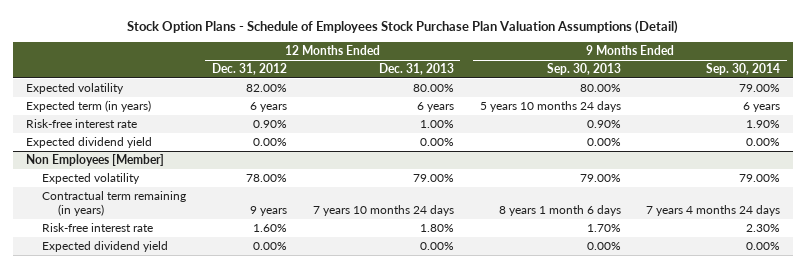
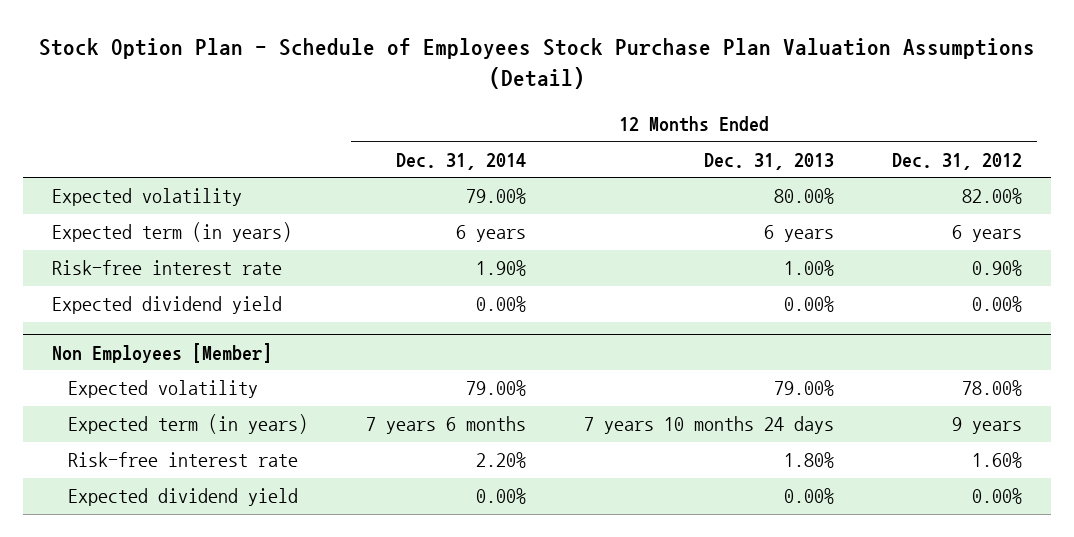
- Stock Option Plans - Schedule of Employees Stock Purchase Plan Valuation Assumptions (Detail)
+ Stock Option Plan - Schedule of Employees Stock Purchase Plan Valuation Assumptions (Detail)
- | 12 Months Ended Dec. 31, 2012 | 12 Months Ended Dec. 31, 2013 | 9 Months Ended Sep. 30, 2013 | 9 Months Ended Sep. 30, 2014
+ | 12 Months Ended Dec. 31, 2014 | 12 Months Ended Dec. 31, 2013 | 12 Months Ended Dec. 31, 2012
@ Non Employees [Member]
- Contractual term remaining (in years) | 9 years | 7 years 10 months 24 days | 8 years 1 month 6 days | 7 years 4 months 24 days
+ Expected term (in years) | 7 years 6 months | 7 years 10 months 24 days | 9 years

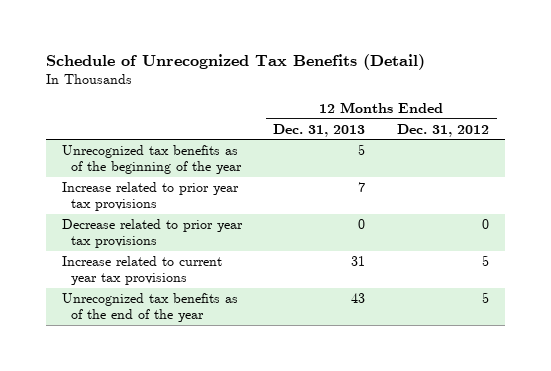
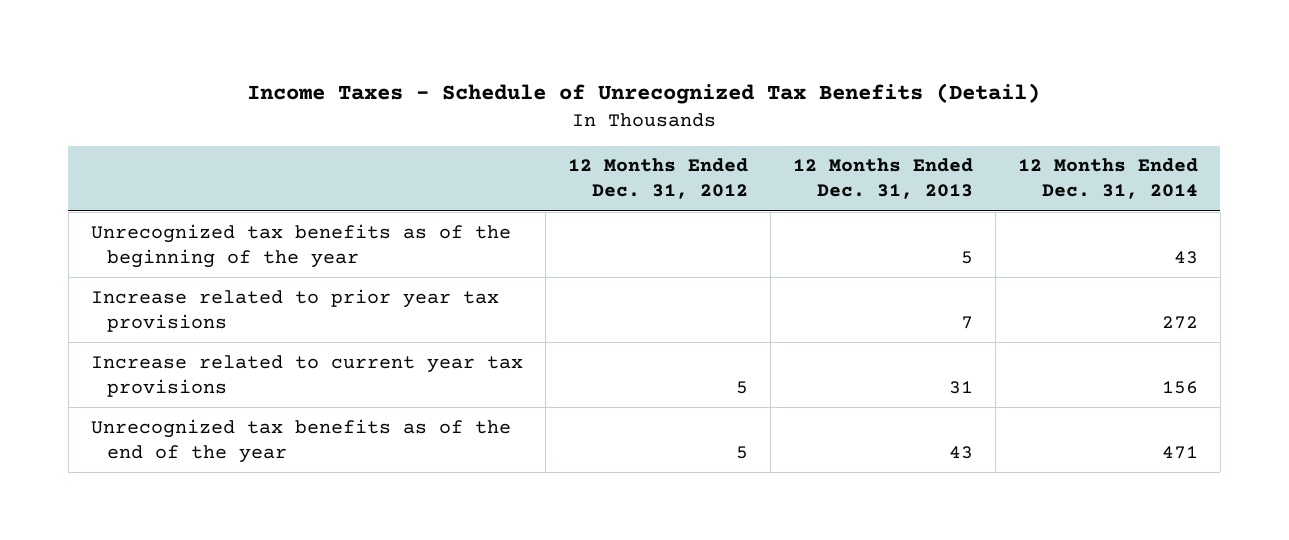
- Schedule of Unrecognized Tax Benefits (Detail)
+ Income Taxes - Schedule of Unrecognized Tax Benefits (Detail)
- | 12 Months Ended Dec. 31, 2013 | 12 Months Ended Dec. 31, 2012
+ | 12 Months Ended Dec. 31, 2012 | 12 Months Ended Dec. 31, 2013 | 12 Months Ended Dec. 31, 2014
- Decrease related to prior year tax provisions | 0 | 0

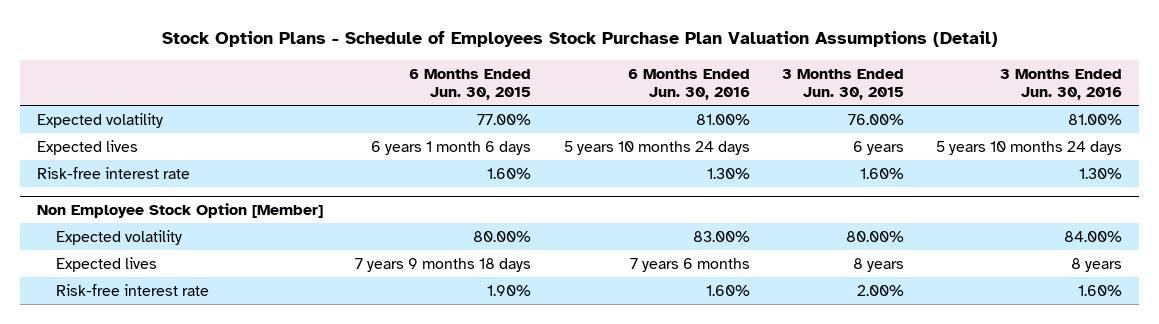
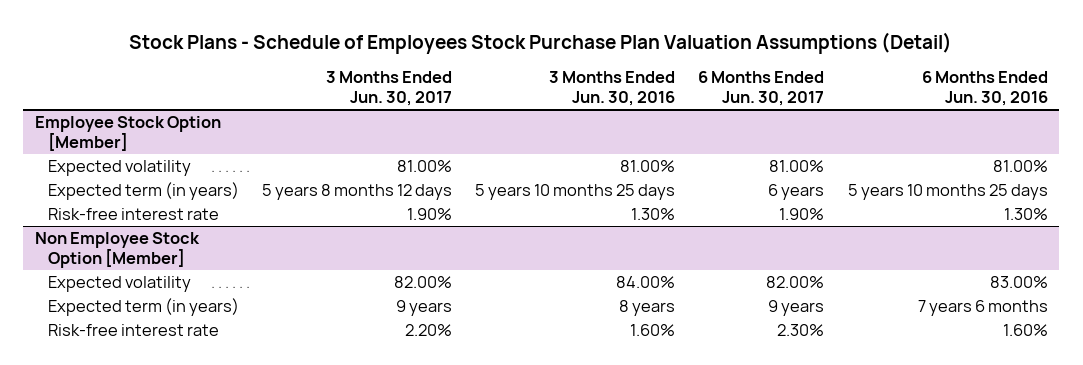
- Stock Option Plans - Schedule of Employees Stock Purchase Plan Valuation Assumptions (Detail)
+ Stock Plans - Schedule of Employees Stock Purchase Plan Valuation Assumptions (Detail)
- | 6 Months Ended Jun. 30, 2015 | 6 Months Ended Jun. 30, 2016 | 3 Months Ended Jun. 30, 2015 | 3 Months Ended Jun. 30, 2016
+ | 3 Months Ended Jun. 30, 2017 | 3 Months Ended Jun. 30, 2016 | 6 Months Ended Jun. 30, 2017 | 6 Months Ended Jun. 30, 2016
+ Employee Stock Option [Member]
- Expected lives | 6 years 1 month 6 days | 5 years 10 months 24 days | 6 years | 5 years 10 months 24 days
+ Expected term (in years) | 5 years 8 months 12 days | 5 years 10 months 25 days | 6 years | 5 years 10 months 25 days
@ Non Employee Stock Option [Member]
- Expected lives | 7 years 9 months 18 days | 7 years 6 months | 8 years | 8 years
+ Expected term (in years) | 9 years | 8 years | 9 years | 7 years 6 months

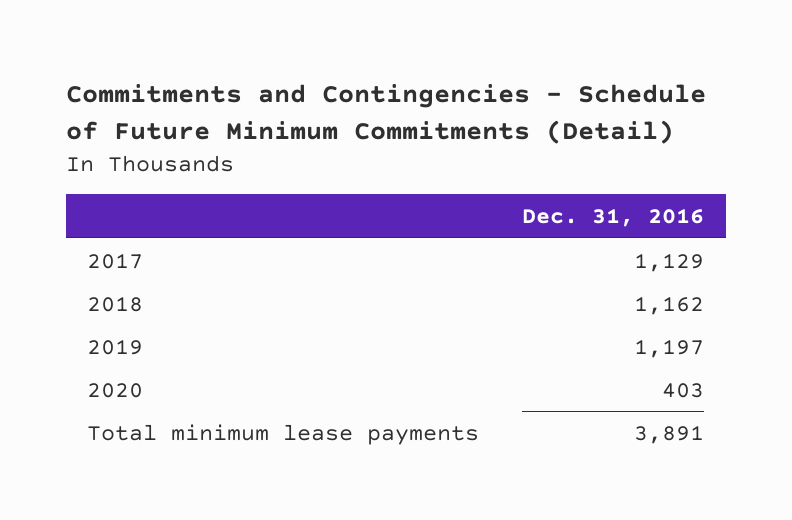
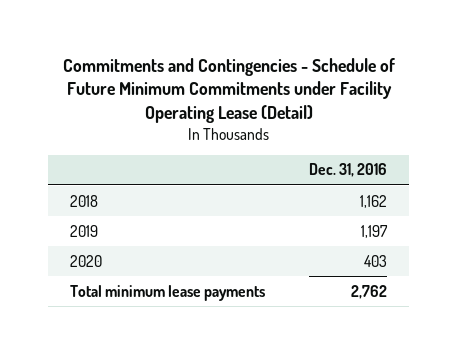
- Commitments and Contingencies - Schedule of Future Minimum Commitments (Detail)
+ Commitments and Contingencies - Schedule of Future Minimum Commitments under Facility Operating Lease (Detail)
- 2017 | 1,129
- Total minimum lease payments | 3,891
+ Total minimum lease payments | 2,762

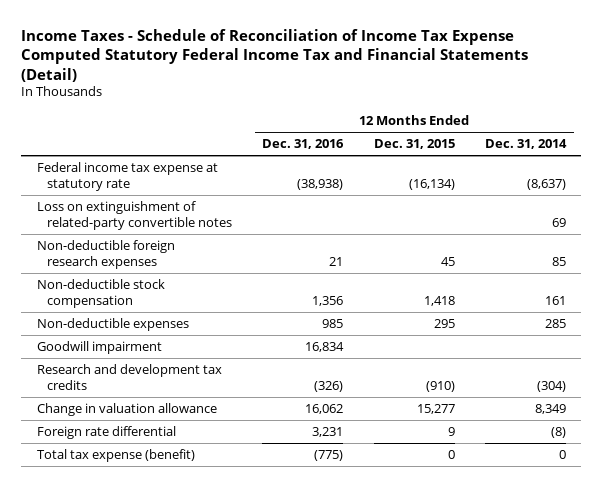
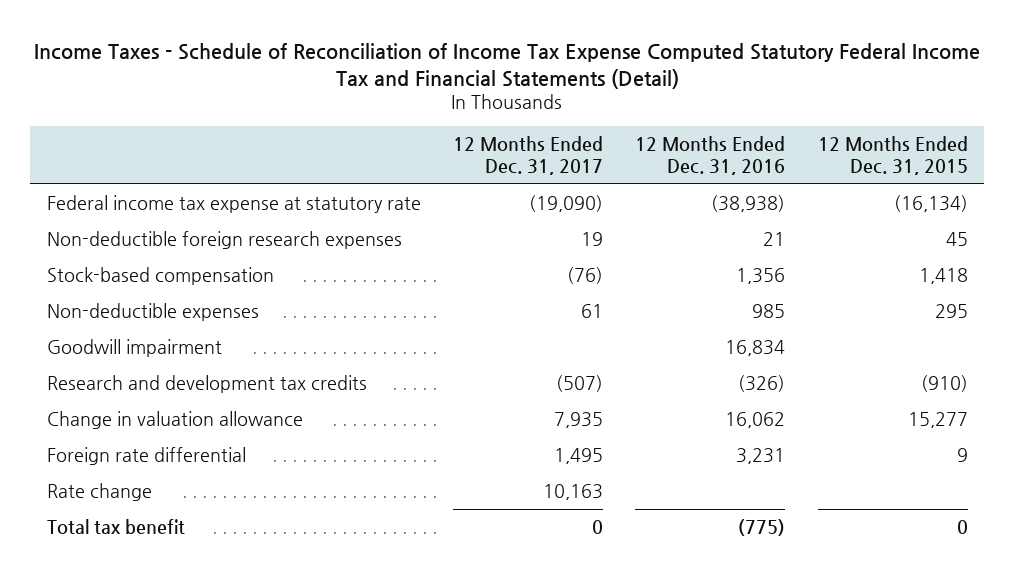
- | 12 Months Ended Dec. 31, 2016 | 12 Months Ended Dec. 31, 2015 | 12 Months Ended Dec. 31, 2014
+ | 12 Months Ended Dec. 31, 2017 | 12 Months Ended Dec. 31, 2016 | 12 Months Ended Dec. 31, 2015
- Loss on extinguishment of related-party convertible notes | | | 69
- Non-deductible stock compensation | 1,356 | 1,418 | 161
+ Stock-based compensation | (76) | 1,356 | 1,418
- Total tax expense (benefit) | (775) | 0 | 0
+ Rate change | 10,163 | |
+ Total tax benefit | 0 | (775) | 0

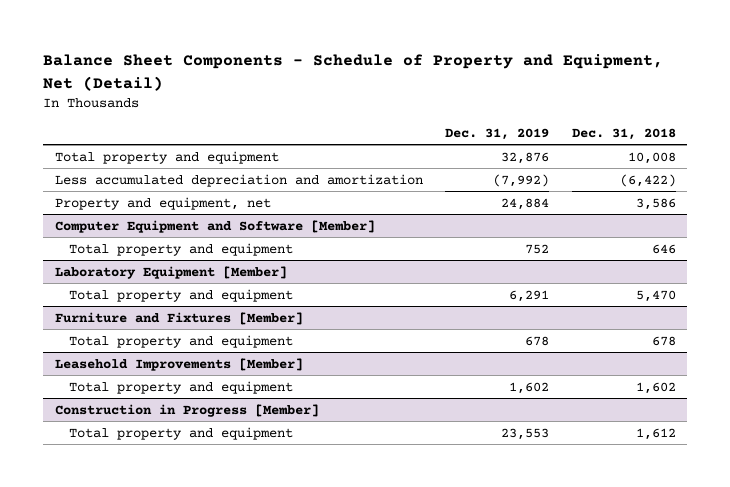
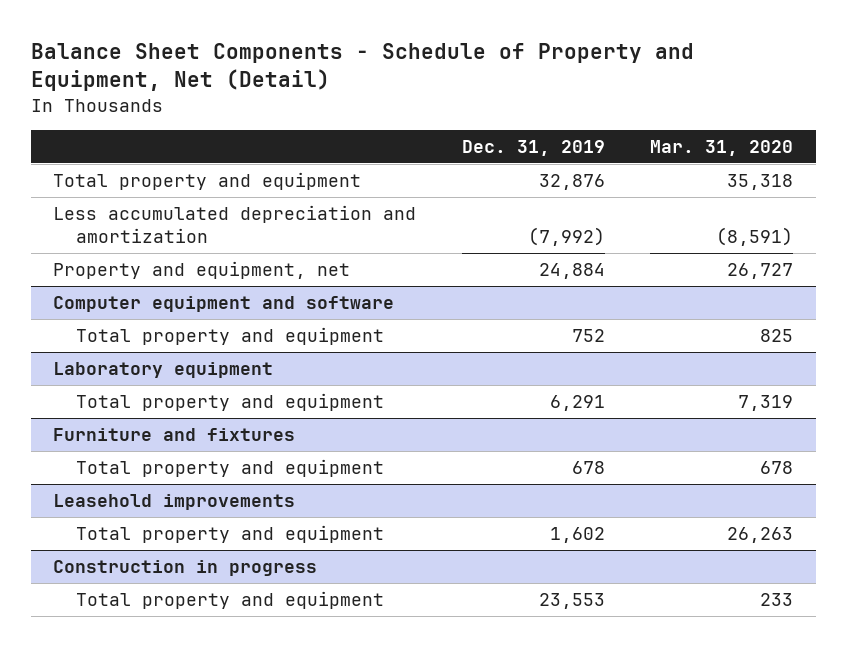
- | Dec. 31, 2019 | Dec. 31, 2018
+ | Dec. 31, 2019 | Mar. 31, 2020
- Computer Equipment and Software [Member]
+ Computer equipment and software
- Laboratory Equipment [Member]
+ Laboratory equipment
- Furniture and Fixtures [Member]
+ Furniture and fixtures
- Leasehold Improvements [Member]
+ Leasehold improvements
- Construction in Progress [Member]
+ Construction in progress

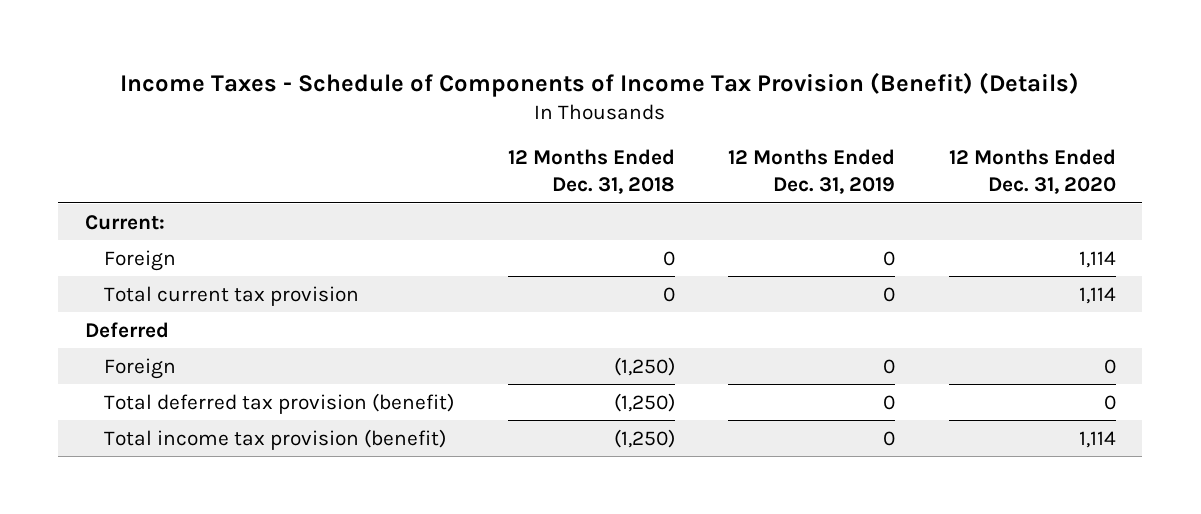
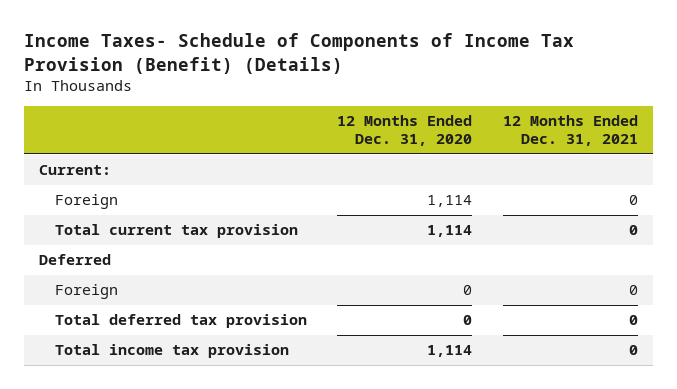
- Income Taxes - Schedule of Components of Income Tax Provision (Benefit) (Details)
+ Income Taxes- Schedule of Components of Income Tax Provision (Benefit) (Details)
- | 12 Months Ended Dec. 31, 2018 | 12 Months Ended Dec. 31, 2019 | 12 Months Ended Dec. 31, 2020
+ | 12 Months Ended Dec. 31, 2020 | 12 Months Ended Dec. 31, 2021
- Total deferred tax provision (benefit) | (1,250) | 0 | 0
- Total income tax provision (benefit) | (1,250) | 0 | 1,114
+ Total deferred tax provision | 0 | 0
+ Total income tax provision | 1,114 | 0

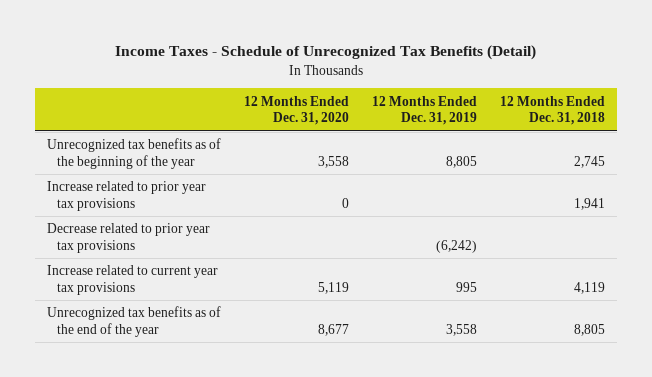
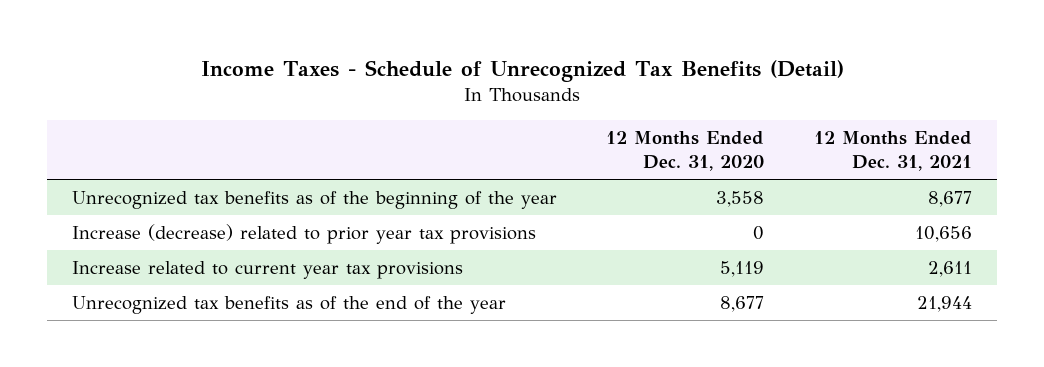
- | 12 Months Ended Dec. 31, 2020 | 12 Months Ended Dec. 31, 2019 | 12 Months Ended Dec. 31, 2018
+ | 12 Months Ended Dec. 31, 2020 | 12 Months Ended Dec. 31, 2021
- Increase related to prior year tax provisions | 0 | | 1,941
- Decrease related to prior year tax provisions | | (6,242) |
+ Increase (decrease) related to prior year tax provisions | 0 | 10,656

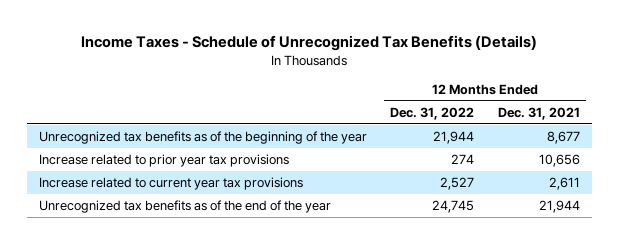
- Income Taxes - Schedule of Unrecognized Tax Benefits (Detail)
+ Income Taxes - Schedule of Unrecognized Tax Benefits (Details)
- | 12 Months Ended Dec. 31, 2020 | 12 Months Ended Dec. 31, 2021
+ | 12 Months Ended Dec. 31, 2022 | 12 Months Ended Dec. 31, 2021
- Increase (decrease) related to prior year tax provisions | 0 | 10,656
+ Increase related to prior year tax provisions | 274 | 10,656

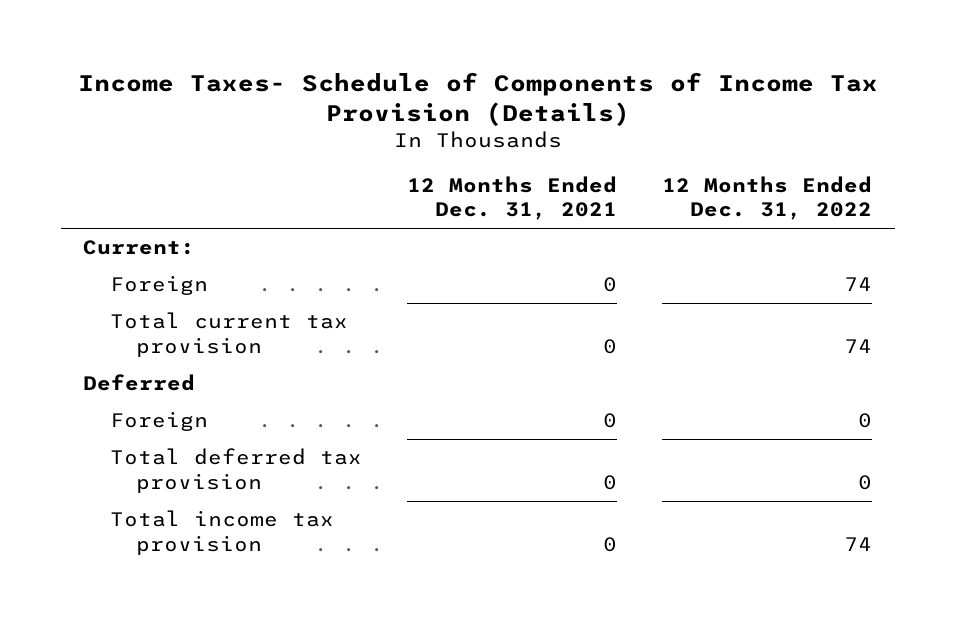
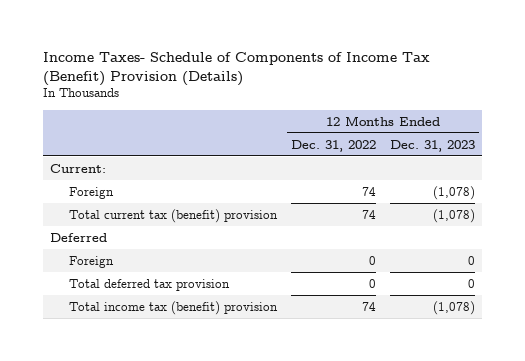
- Income Taxes- Schedule of Components of Income Tax Provision (Details)
+ Income Taxes- Schedule of Components of Income Tax (Benefit) Provision (Details)
- | 12 Months Ended Dec. 31, 2021 | 12 Months Ended Dec. 31, 2022
+ | 12 Months Ended Dec. 31, 2022 | 12 Months Ended Dec. 31, 2023
- Total current tax provision | 0 | 74
+ Total current tax (benefit) provision | 74 | (1,078)
- Total income tax provision | 0 | 74
+ Total income tax (benefit) provision | 74 | (1,078)

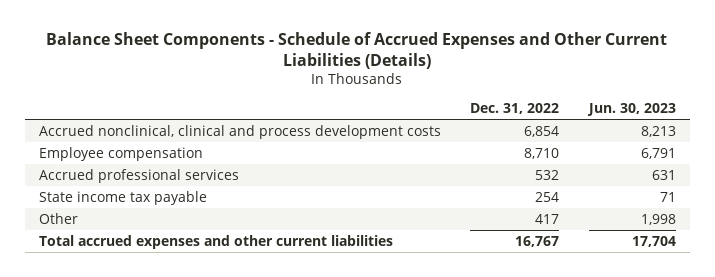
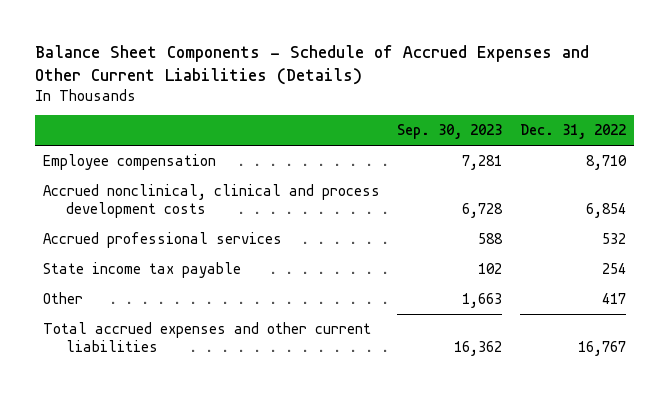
- | Dec. 31, 2022 | Jun. 30, 2023
+ | Sep. 30, 2023 | Dec. 31, 2022
moved down: Accrued nonclinical, clinical and process development costs | 6,728 | 6,854

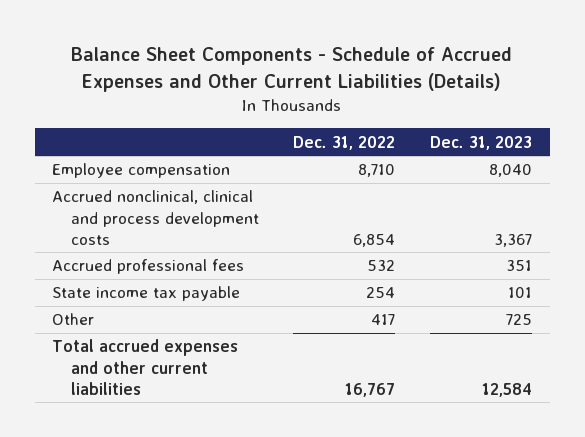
- | Sep. 30, 2023 | Dec. 31, 2022
+ | Dec. 31, 2022 | Dec. 31, 2023
- Accrued professional services | 588 | 532
+ Accrued professional fees | 532 | 351

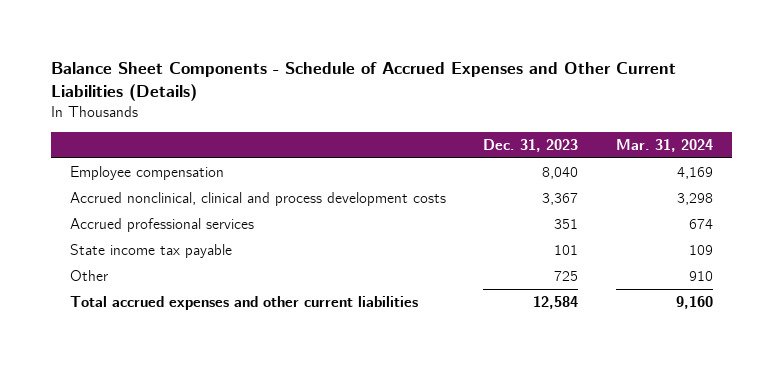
- | Dec. 31, 2022 | Dec. 31, 2023
+ | Dec. 31, 2023 | Mar. 31, 2024
- Accrued professional fees | 532 | 351
+ Accrued professional services | 351 | 674

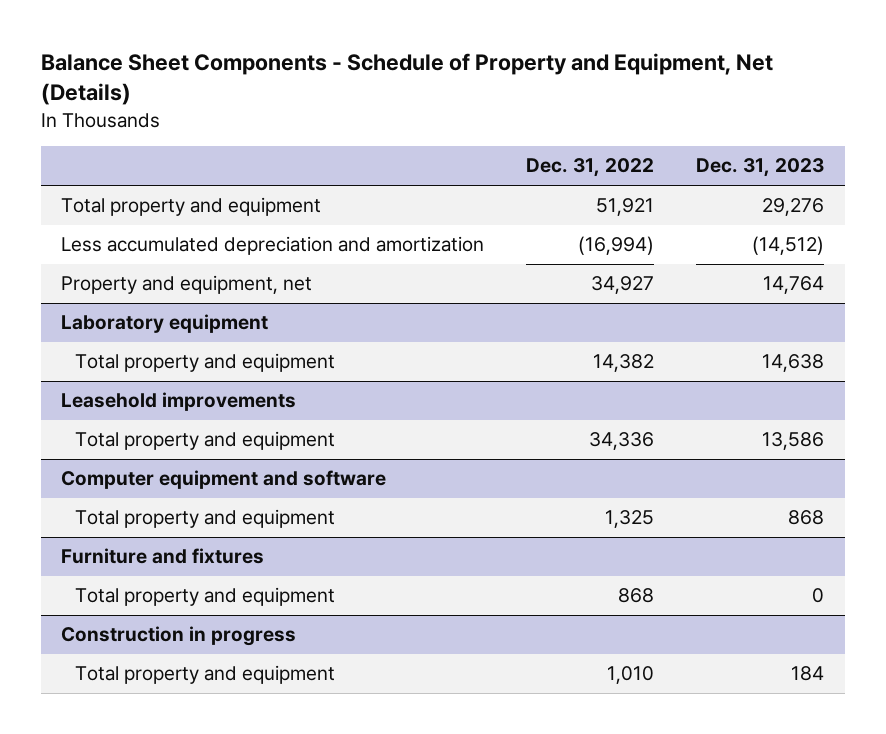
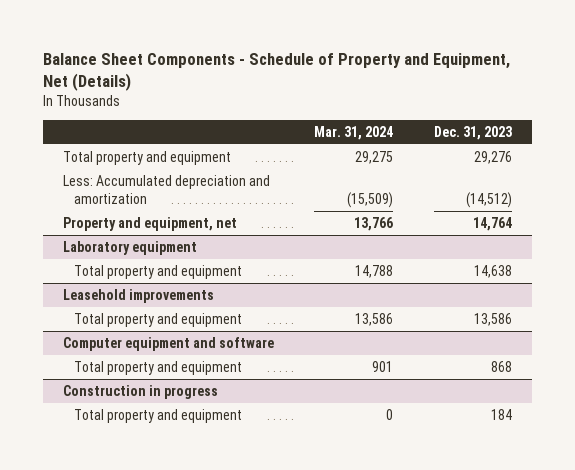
- | Dec. 31, 2022 | Dec. 31, 2023
+ | Mar. 31, 2024 | Dec. 31, 2023
- Less accumulated depreciation and amortization | (16,994) | (14,512)
+ Less: Accumulated depreciation and amortization | (15,509) | (14,512)
- Furniture and fixtures
- Total property and equipment | 868 | 0

